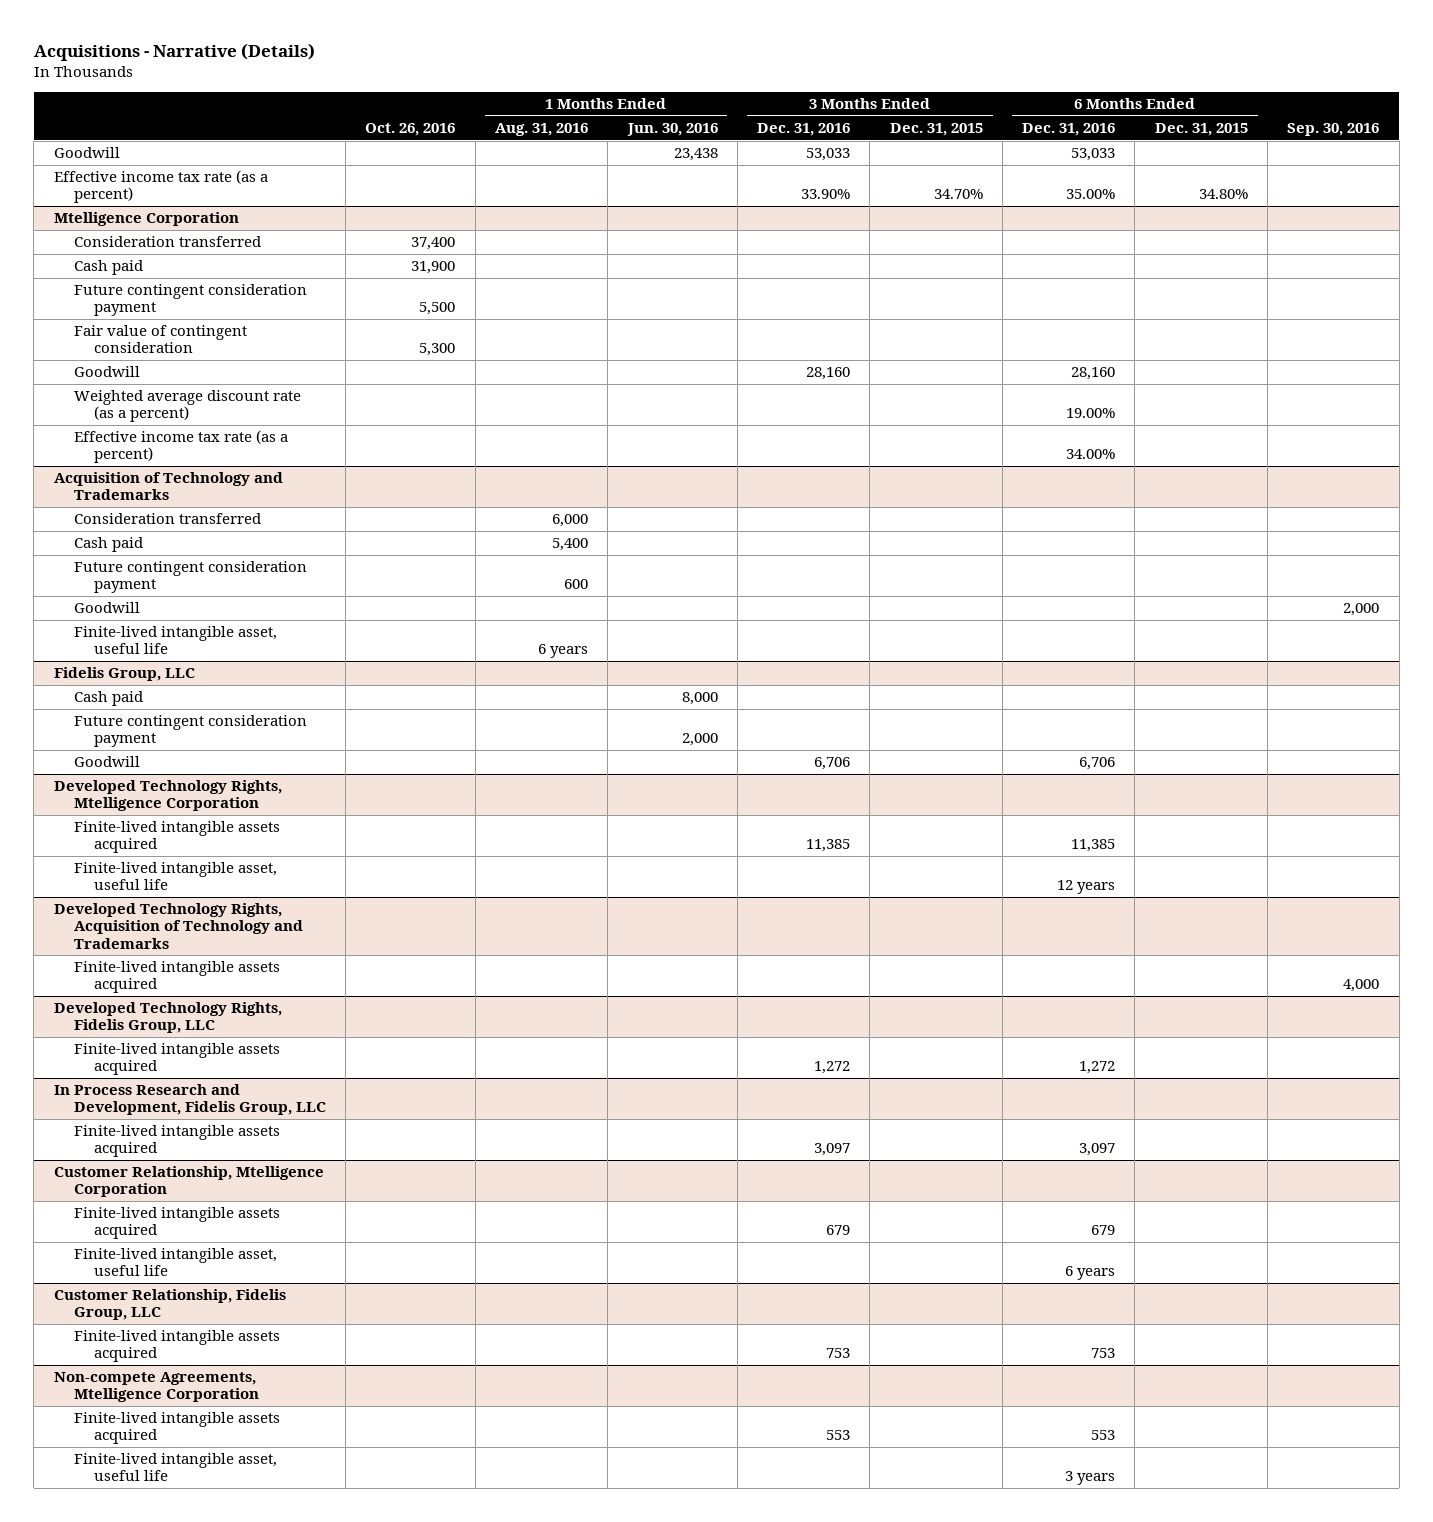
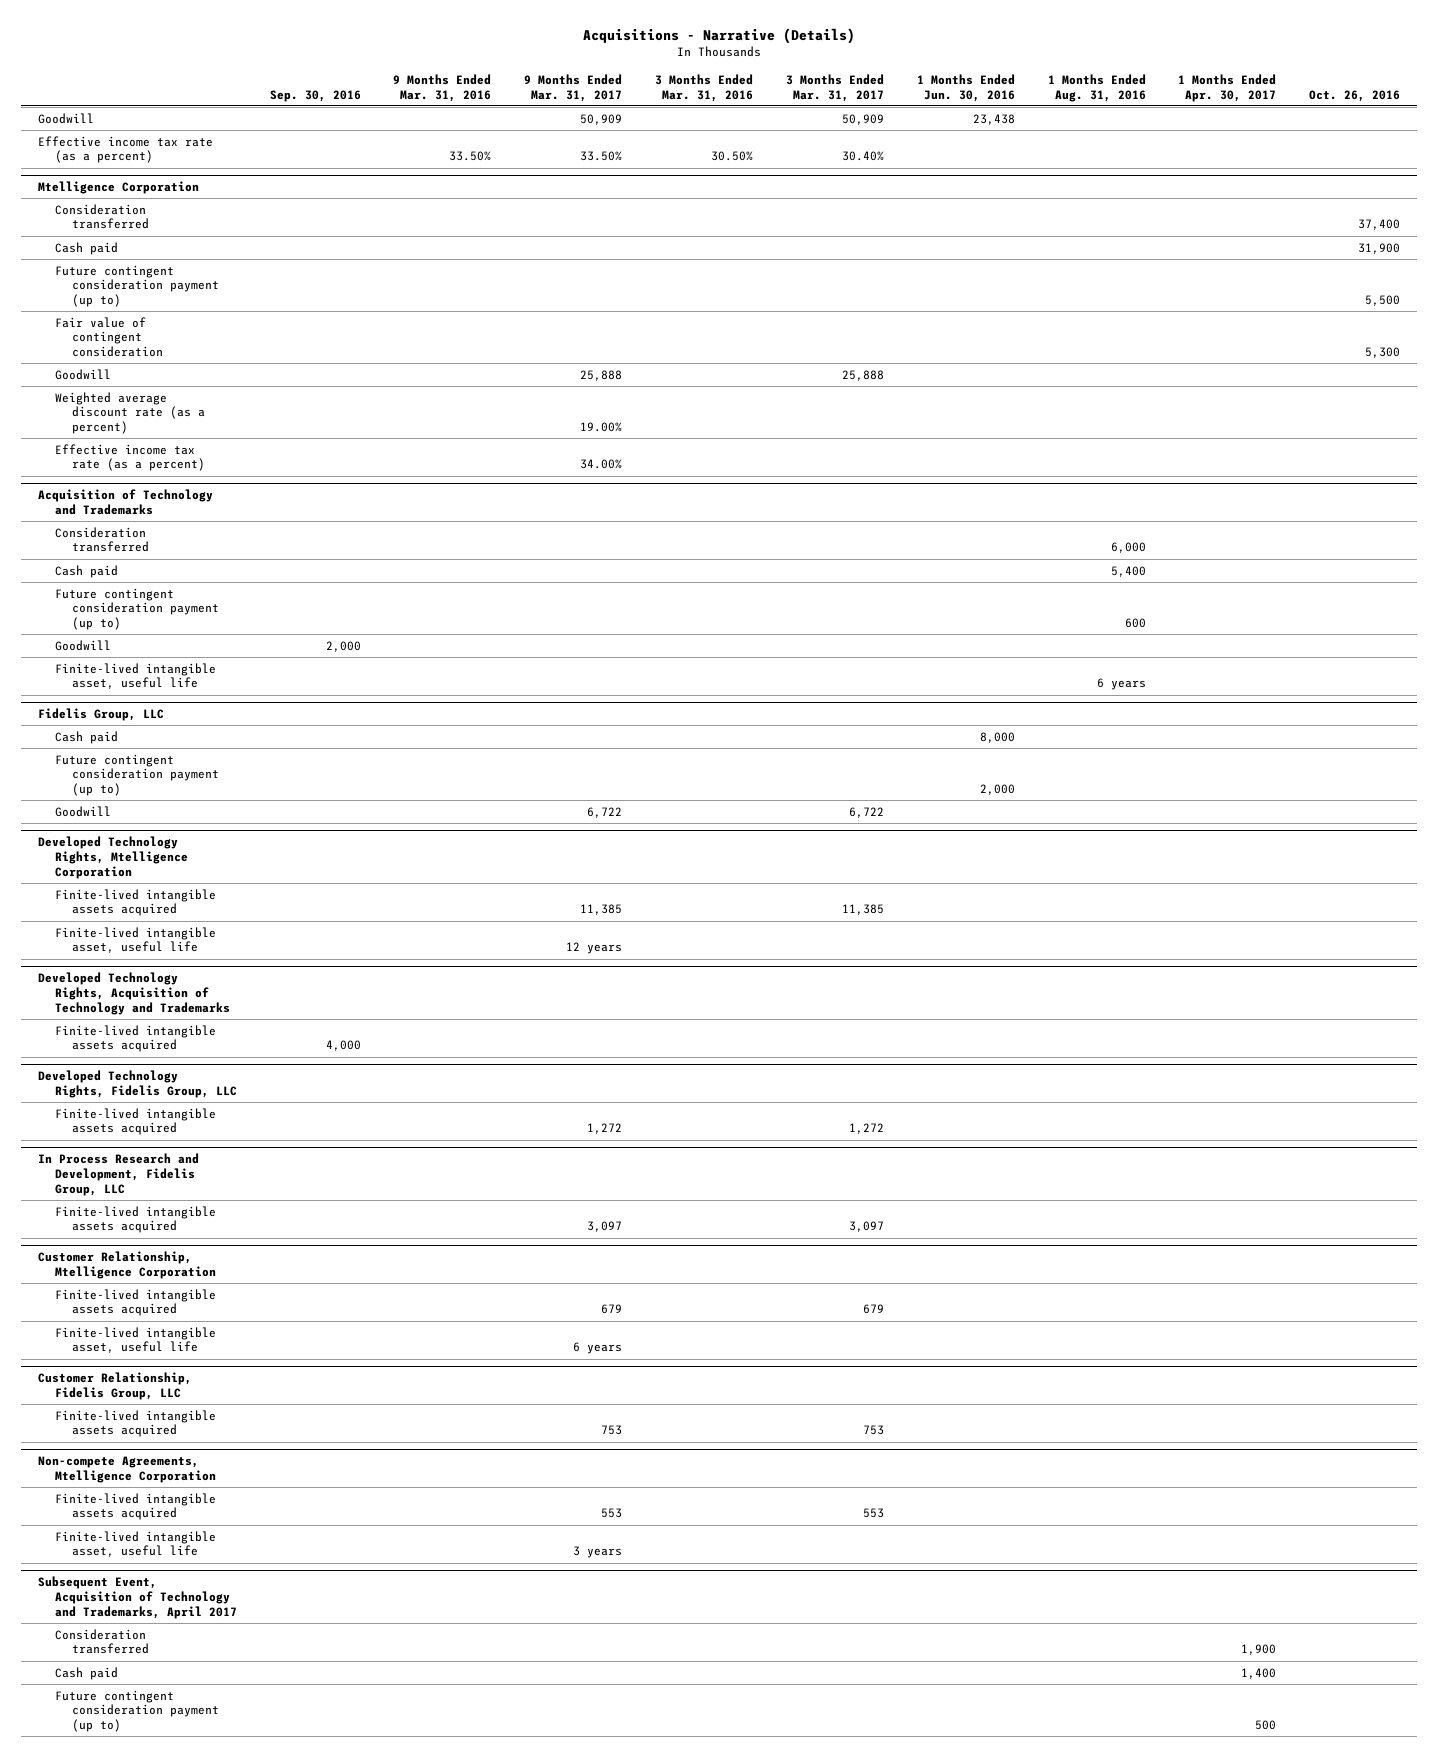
- | Oct. 26, 2016 | 1 Months Ended Aug. 31, 2016 | 1 Months Ended Jun. 30, 2016 | 3 Months Ended Dec. 31, 2016 | 3 Months Ended Dec. 31, 2015 | 6 Months Ended Dec. 31, 2016 | 6 Months Ended Dec. 31, 2015 | Sep. 30, 2016
+ | Sep. 30, 2016 | 9 Months Ended Mar. 31, 2016 | 9 Months Ended Mar. 31, 2017 | 3 Months Ended Mar. 31, 2016 | 3 Months Ended Mar. 31, 2017 | 1 Months Ended Jun. 30, 2016 | 1 Months Ended Aug. 31, 2016 | 1 Months Ended Apr. 30, 2017 | Oct. 26, 2016
@ Mtelligence Corporation
- Future contingent consideration payment | 5,500 | | | | | | |
+ Future contingent consideration payment (up to) | | | | | | | | | 5,500
@ Acquisition of Technology and Trademarks
- Future contingent consideration payment | | 600 | | | | | |
+ Future contingent consideration payment (up to) | | | | | | | 600 | |
@ Fidelis Group, LLC
- Future contingent consideration payment | | | 2,000 | | | | |
+ Future contingent consideration payment (up to) | | | | | | 2,000 | | |
+ Subsequent Event, Acquisition of Technology and Trademarks, April 2017
+ Consideration transferred | | | | | | | | 1,900 |
+ Cash paid | | | | | | | | 1,400 |
+ Future contingent consideration payment (up to) | | | | | | | | 500 |

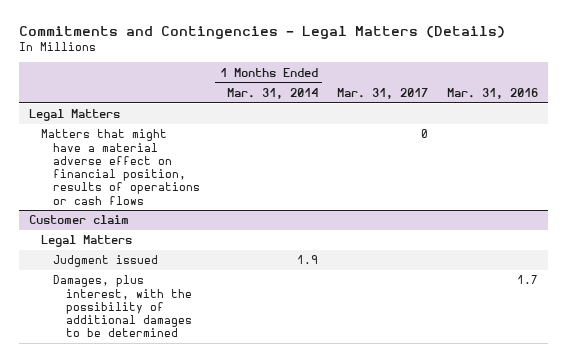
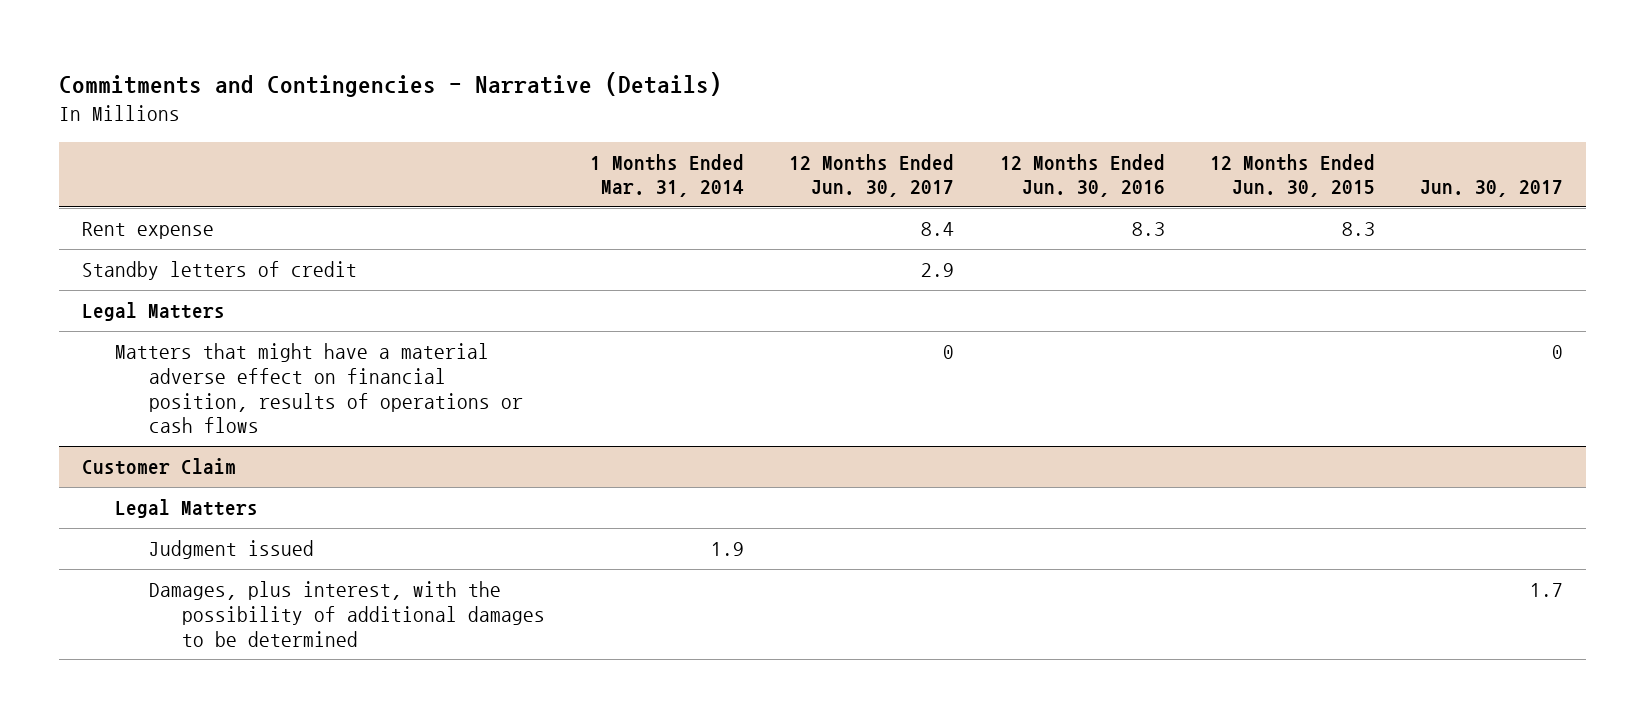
- Commitments and Contingencies - Legal Matters (Details)
+ Commitments and Contingencies - Narrative (Details)
- | 1 Months Ended Mar. 31, 2014 | Mar. 31, 2017 | Mar. 31, 2016
+ | 1 Months Ended Mar. 31, 2014 | 12 Months Ended Jun. 30, 2017 | 12 Months Ended Jun. 30, 2016 | 12 Months Ended Jun. 30, 2015 | Jun. 30, 2017
+ Rent expense | | 8.4 | 8.3 | 8.3 |
+ Standby letters of credit | | 2.9 | | |
- Customer claim
+ Customer Claim

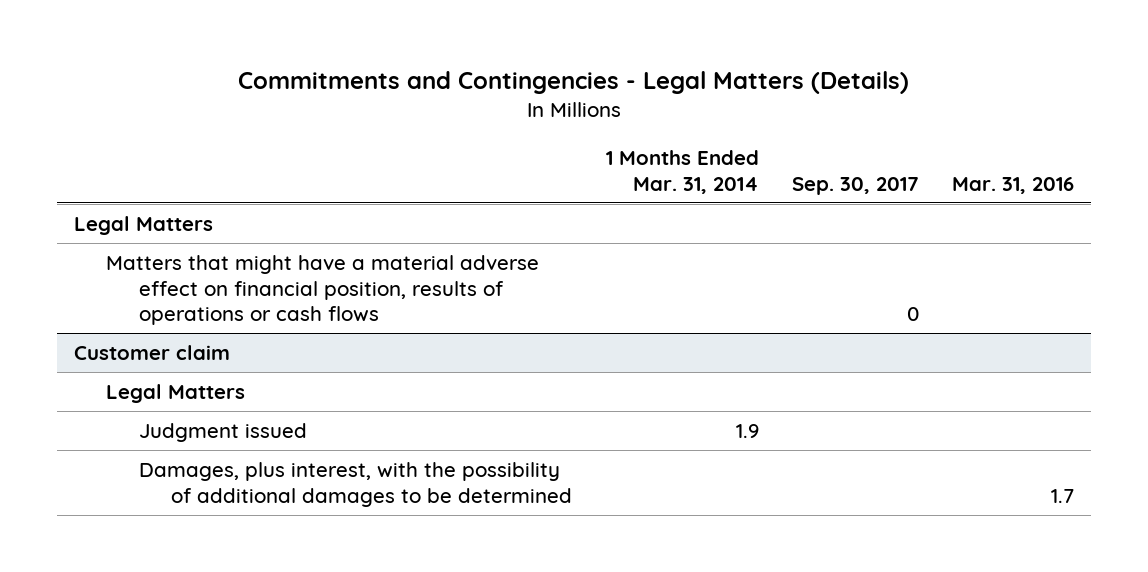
- Commitments and Contingencies - Narrative (Details)
+ Commitments and Contingencies - Legal Matters (Details)
- | 1 Months Ended Mar. 31, 2014 | 12 Months Ended Jun. 30, 2017 | 12 Months Ended Jun. 30, 2016 | 12 Months Ended Jun. 30, 2015 | Jun. 30, 2017
+ | 1 Months Ended Mar. 31, 2014 | Sep. 30, 2017 | Mar. 31, 2016
- Rent expense | | 8.4 | 8.3 | 8.3 |
- Standby letters of credit | | 2.9 | | |
- Customer Claim
+ Customer claim

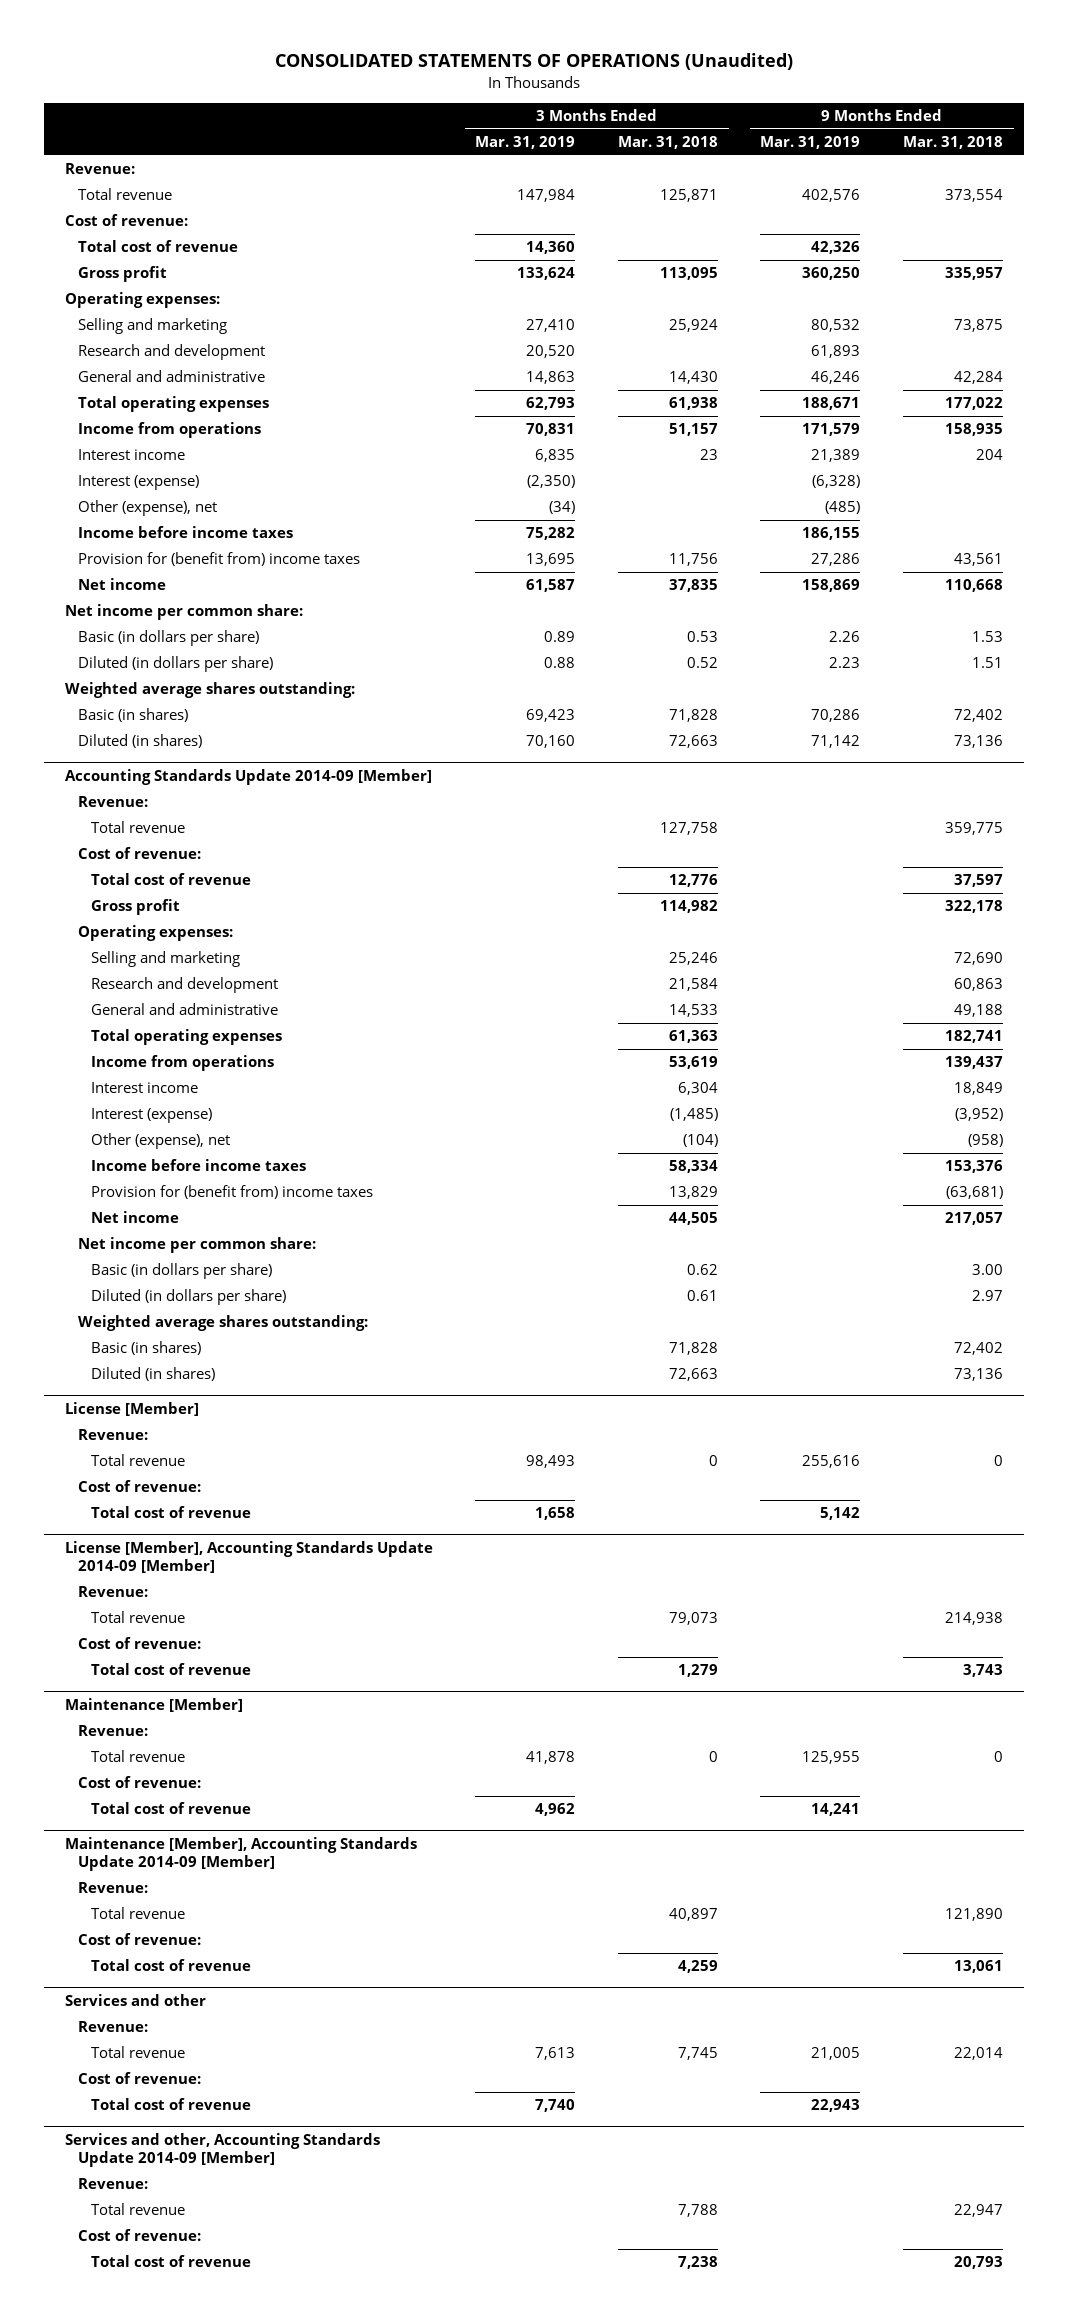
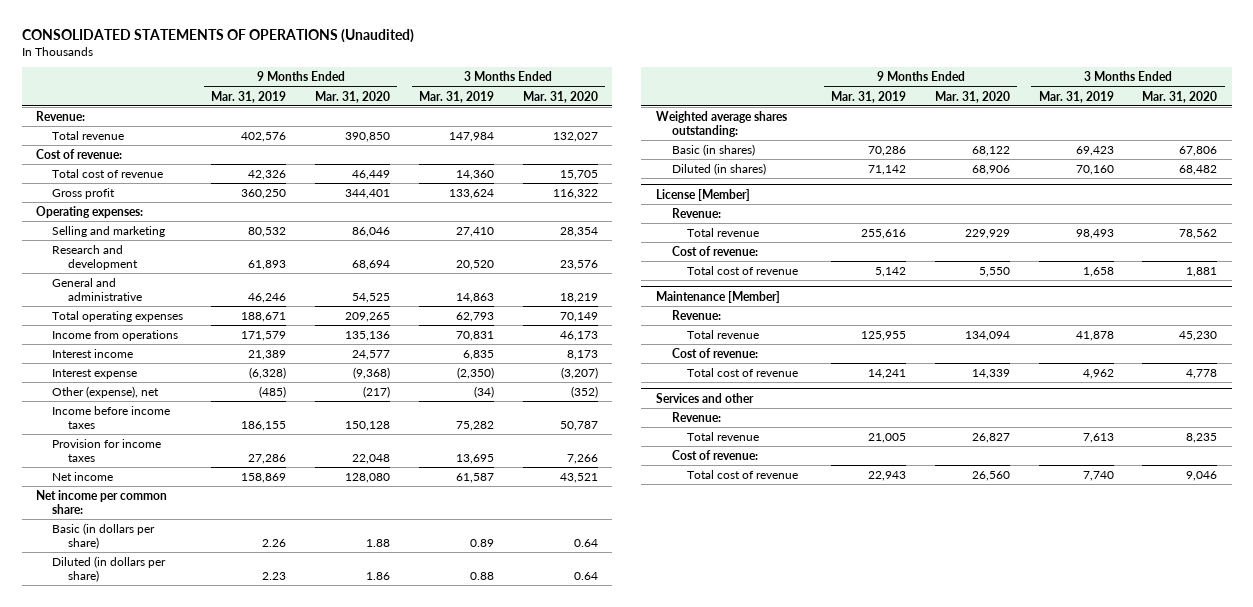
- | 3 Months Ended Mar. 31, 2019 | 3 Months Ended Mar. 31, 2018 | 9 Months Ended Mar. 31, 2019 | 9 Months Ended Mar. 31, 2018
+ | 9 Months Ended Mar. 31, 2019 | 9 Months Ended Mar. 31, 2020 | 3 Months Ended Mar. 31, 2019 | 3 Months Ended Mar. 31, 2020
- Interest (expense) | (2,350) | | (6,328) |
+ Interest expense | (6,328) | (9,368) | (2,350) | (3,207)
- Provision for (benefit from) income taxes | 13,695 | 11,756 | 27,286 | 43,561
+ Provision for income taxes | 27,286 | 22,048 | 13,695 | 7,266
- Accounting Standards Update 2014-09 [Member]
- Revenue:
- Total revenue | | 127,758 | | 359,775
- Cost of revenue:
- Total cost of revenue | | 12,776 | | 37,597
- Gross profit | | 114,982 | | 322,178
- Operating expenses:
- Selling and marketing | | 25,246 | | 72,690
- Research and development | | 21,584 | | 60,863
- General and administrative | | 14,533 | | 49,188
- Total operating expenses | | 61,363 | | 182,741
- Income from operations | | 53,619 | | 139,437
- Interest income | | 6,304 | | 18,849
- Interest (expense) | | (1,485) | | (3,952)
- Other (expense), net | | (104) | | (958)
- Income before income taxes | | 58,334 | | 153,376
- Provision for (benefit from) income taxes | | 13,829 | | (63,681)
- Net income | | 44,505 | | 217,057
- Net income per common share:
- Basic (in dollars per share) | | 0.62 | | 3.00
- Diluted (in dollars per share) | | 0.61 | | 2.97
- Weighted average shares outstanding:
- Basic (in shares) | | 71,828 | | 72,402
- Diluted (in shares) | | 72,663 | | 73,136
- License [Member], Accounting Standards Update 2014-09 [Member]
- Revenue:
- Total revenue | | 79,073 | | 214,938
- Cost of revenue:
- Total cost of revenue | | 1,279 | | 3,743
- Maintenance [Member], Accounting Standards Update 2014-09 [Member]
- Revenue:
- Total revenue | | 40,897 | | 121,890
- Cost of revenue:
- Total cost of revenue | | 4,259 | | 13,061
- Services and other, Accounting Standards Update 2014-09 [Member]
- Revenue:
- Total revenue | | 7,788 | | 22,947
- Cost of revenue:
- Total cost of revenue | | 7,238 | | 20,793

